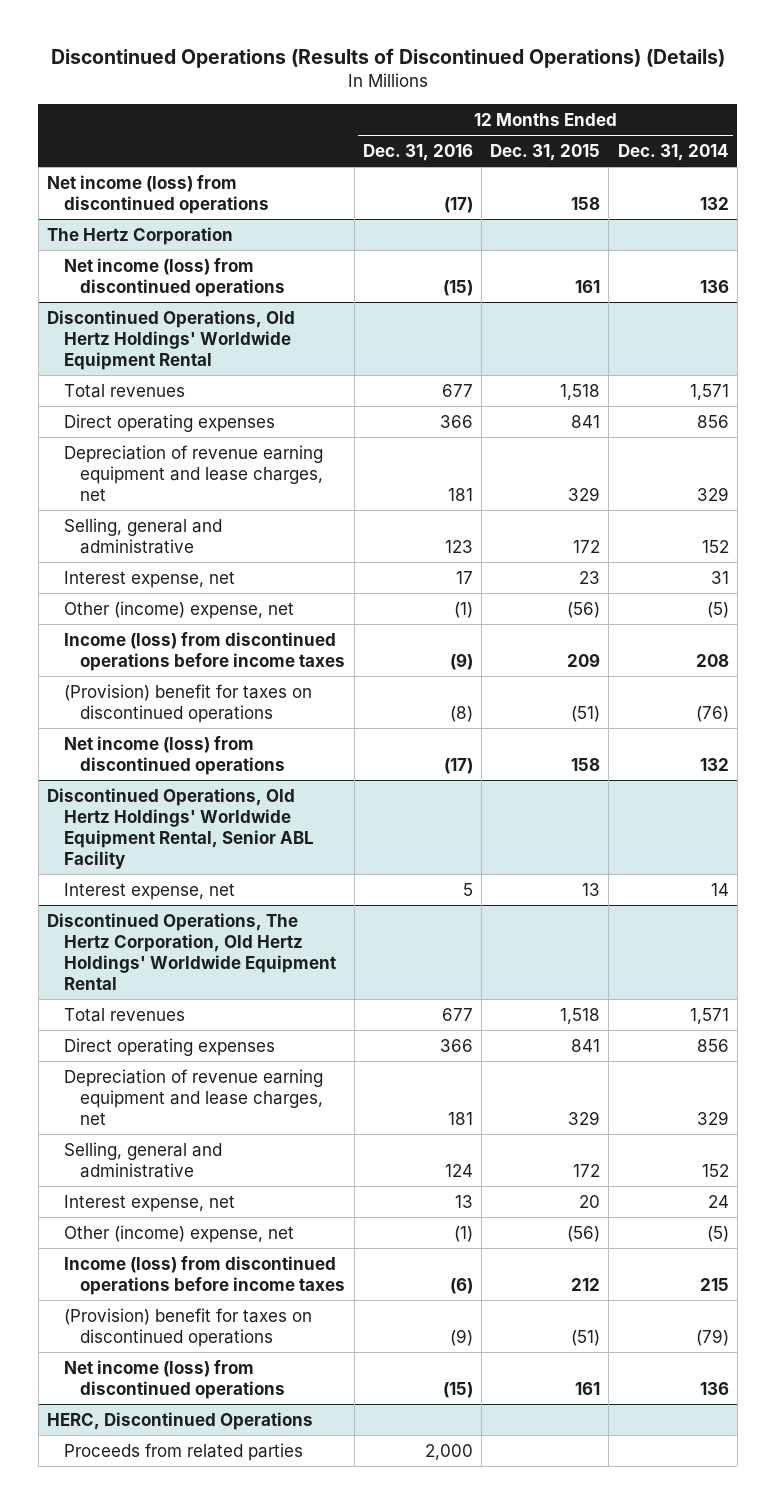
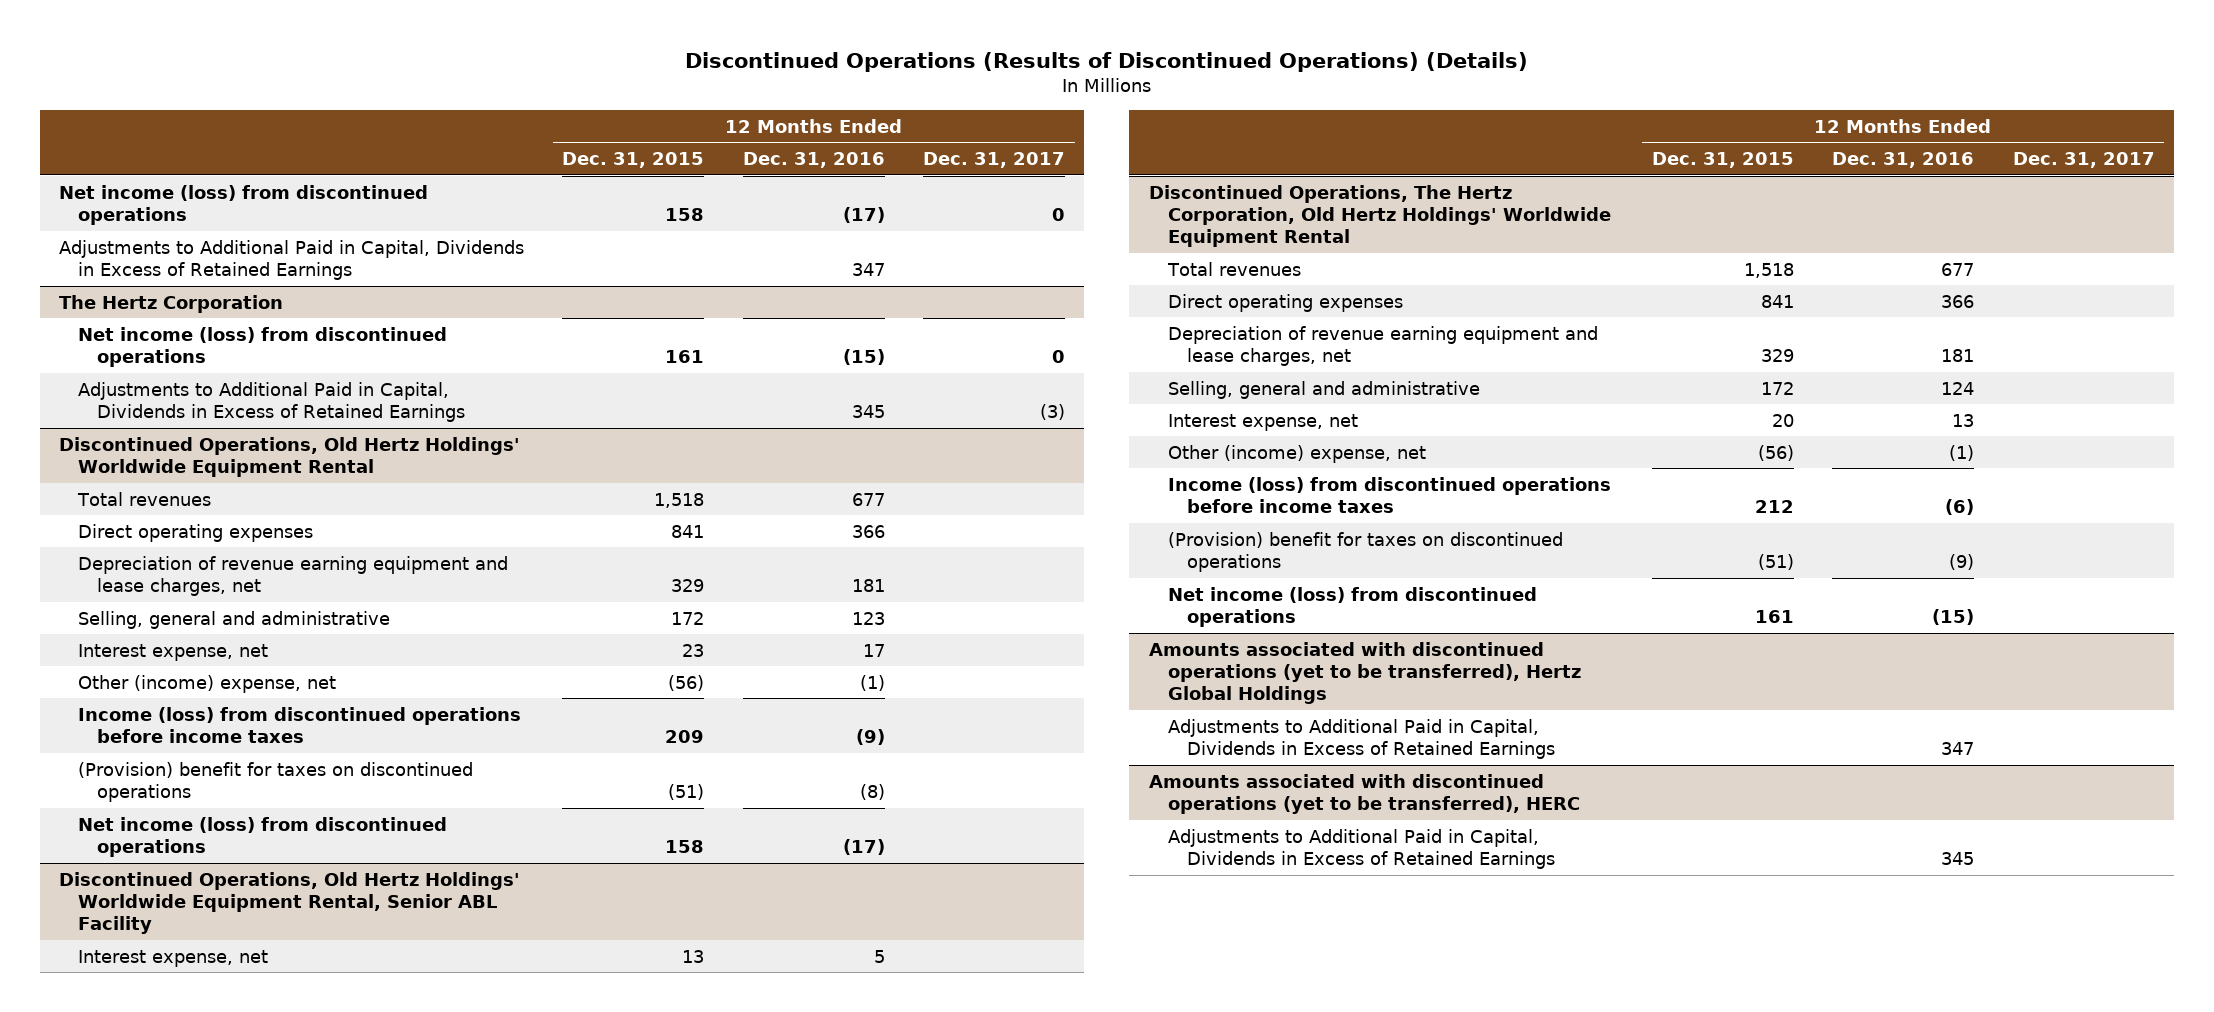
- | 12 Months Ended Dec. 31, 2016 | 12 Months Ended Dec. 31, 2015 | 12 Months Ended Dec. 31, 2014
+ | 12 Months Ended Dec. 31, 2015 | 12 Months Ended Dec. 31, 2016 | 12 Months Ended Dec. 31, 2017
+ Adjustments to Additional Paid in Capital, Dividends in Excess of Retained Earnings | | 347 |
@ The Hertz Corporation
+ Adjustments to Additional Paid in Capital, Dividends in Excess of Retained Earnings | | 345 | (3)
- HERC, Discontinued Operations
- Proceeds from related parties | 2,000 | |
+ Amounts associated with discontinued operations (yet to be transferred), Hertz Global Holdings
+ Adjustments to Additional Paid in Capital, Dividends in Excess of Retained Earnings | | 347 |
+ Amounts associated with discontinued operations (yet to be transferred), HERC
+ Adjustments to Additional Paid in Capital, Dividends in Excess of Retained Earnings | | 345 |

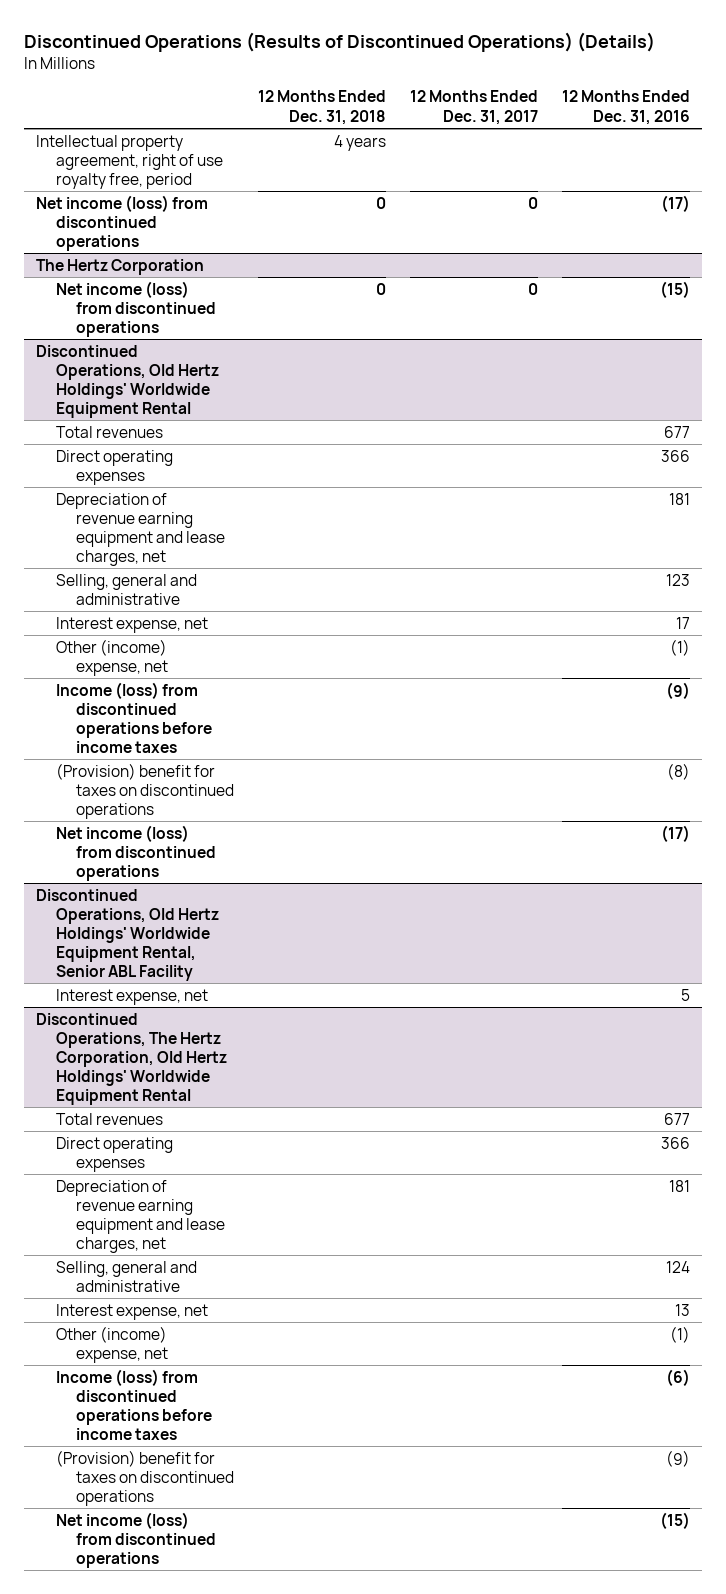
- | 12 Months Ended Dec. 31, 2015 | 12 Months Ended Dec. 31, 2016 | 12 Months Ended Dec. 31, 2017
+ | 12 Months Ended Dec. 31, 2018 | 12 Months Ended Dec. 31, 2017 | 12 Months Ended Dec. 31, 2016
+ Intellectual property agreement, right of use royalty free, period | 4 years | |
- Adjustments to Additional Paid in Capital, Dividends in Excess of Retained Earnings | | 347 |
@ The Hertz Corporation
- Adjustments to Additional Paid in Capital, Dividends in Excess of Retained Earnings | | 345 | (3)
- Amounts associated with discontinued operations (yet to be transferred), Hertz Global Holdings
- Adjustments to Additional Paid in Capital, Dividends in Excess of Retained Earnings | | 347 |
- Amounts associated with discontinued operations (yet to be transferred), HERC
- Adjustments to Additional Paid in Capital, Dividends in Excess of Retained Earnings | | 345 |

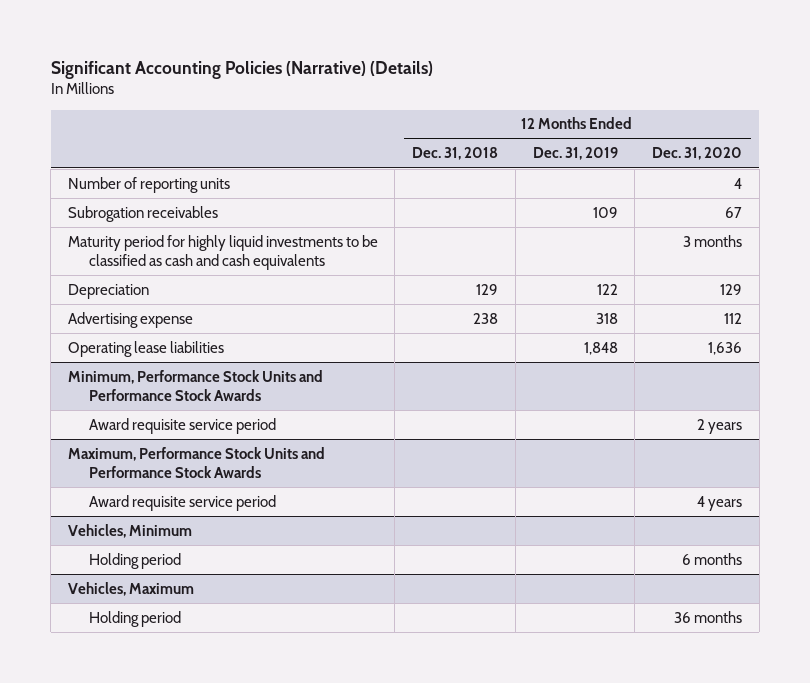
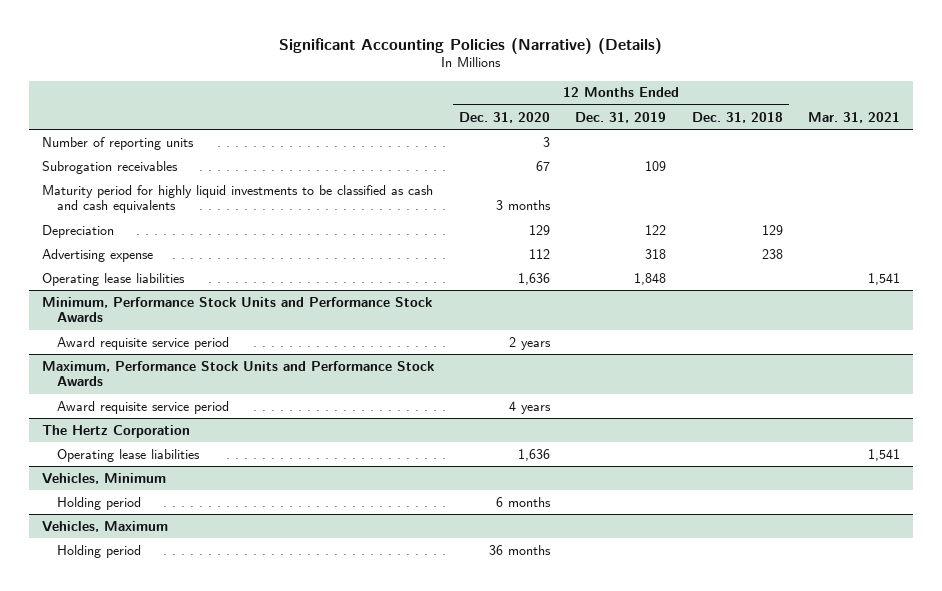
- | 12 Months Ended Dec. 31, 2018 | 12 Months Ended Dec. 31, 2019 | 12 Months Ended Dec. 31, 2020
+ | 12 Months Ended Dec. 31, 2020 | 12 Months Ended Dec. 31, 2019 | 12 Months Ended Dec. 31, 2018 | Mar. 31, 2021
- Number of reporting units | | | 4
+ Number of reporting units | 3 | | |
+ The Hertz Corporation
+ Operating lease liabilities | 1,636 | | | 1,541

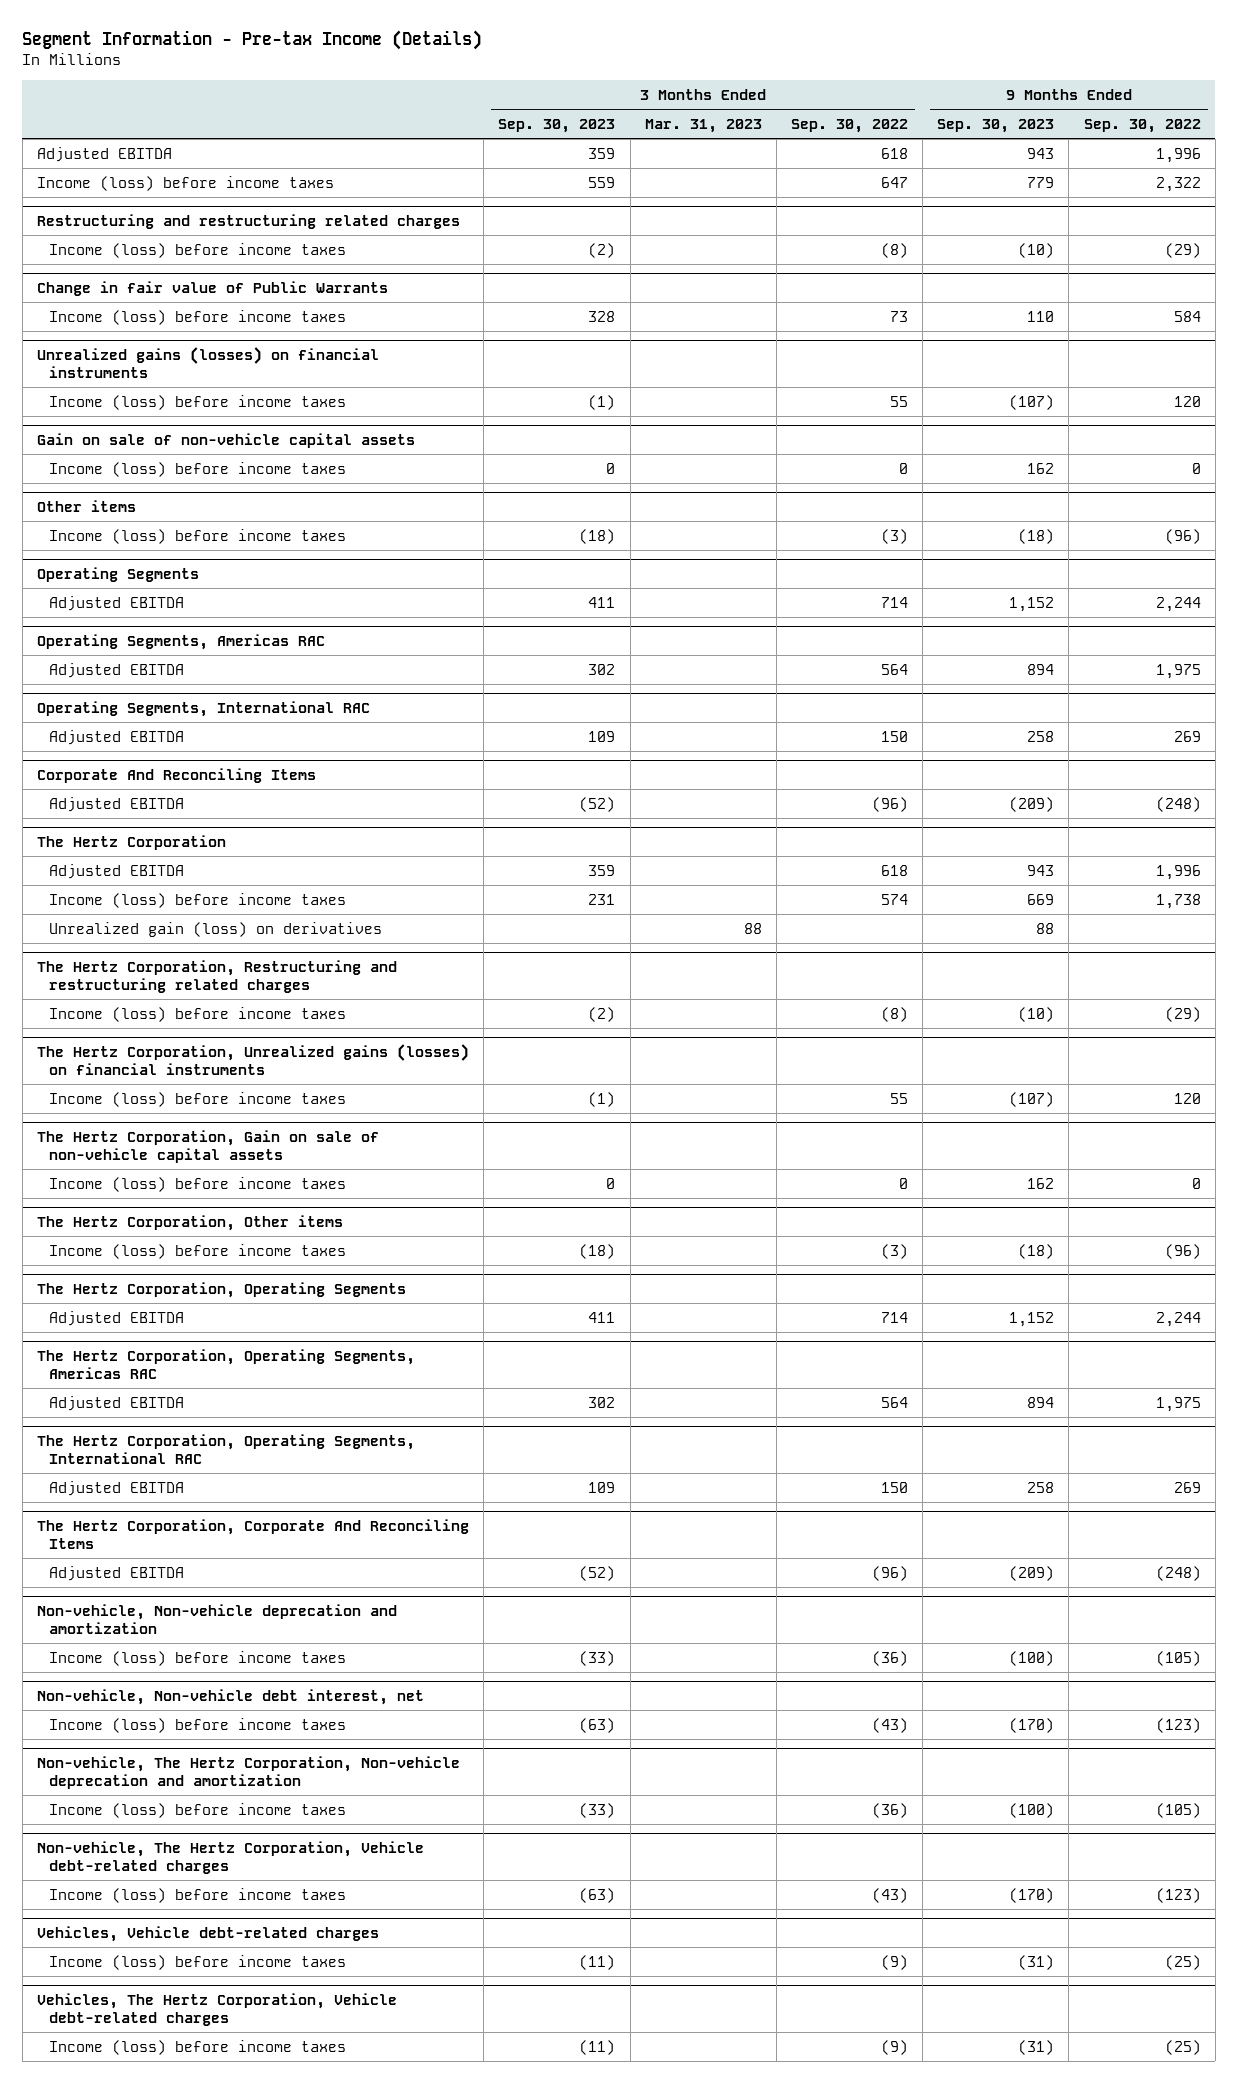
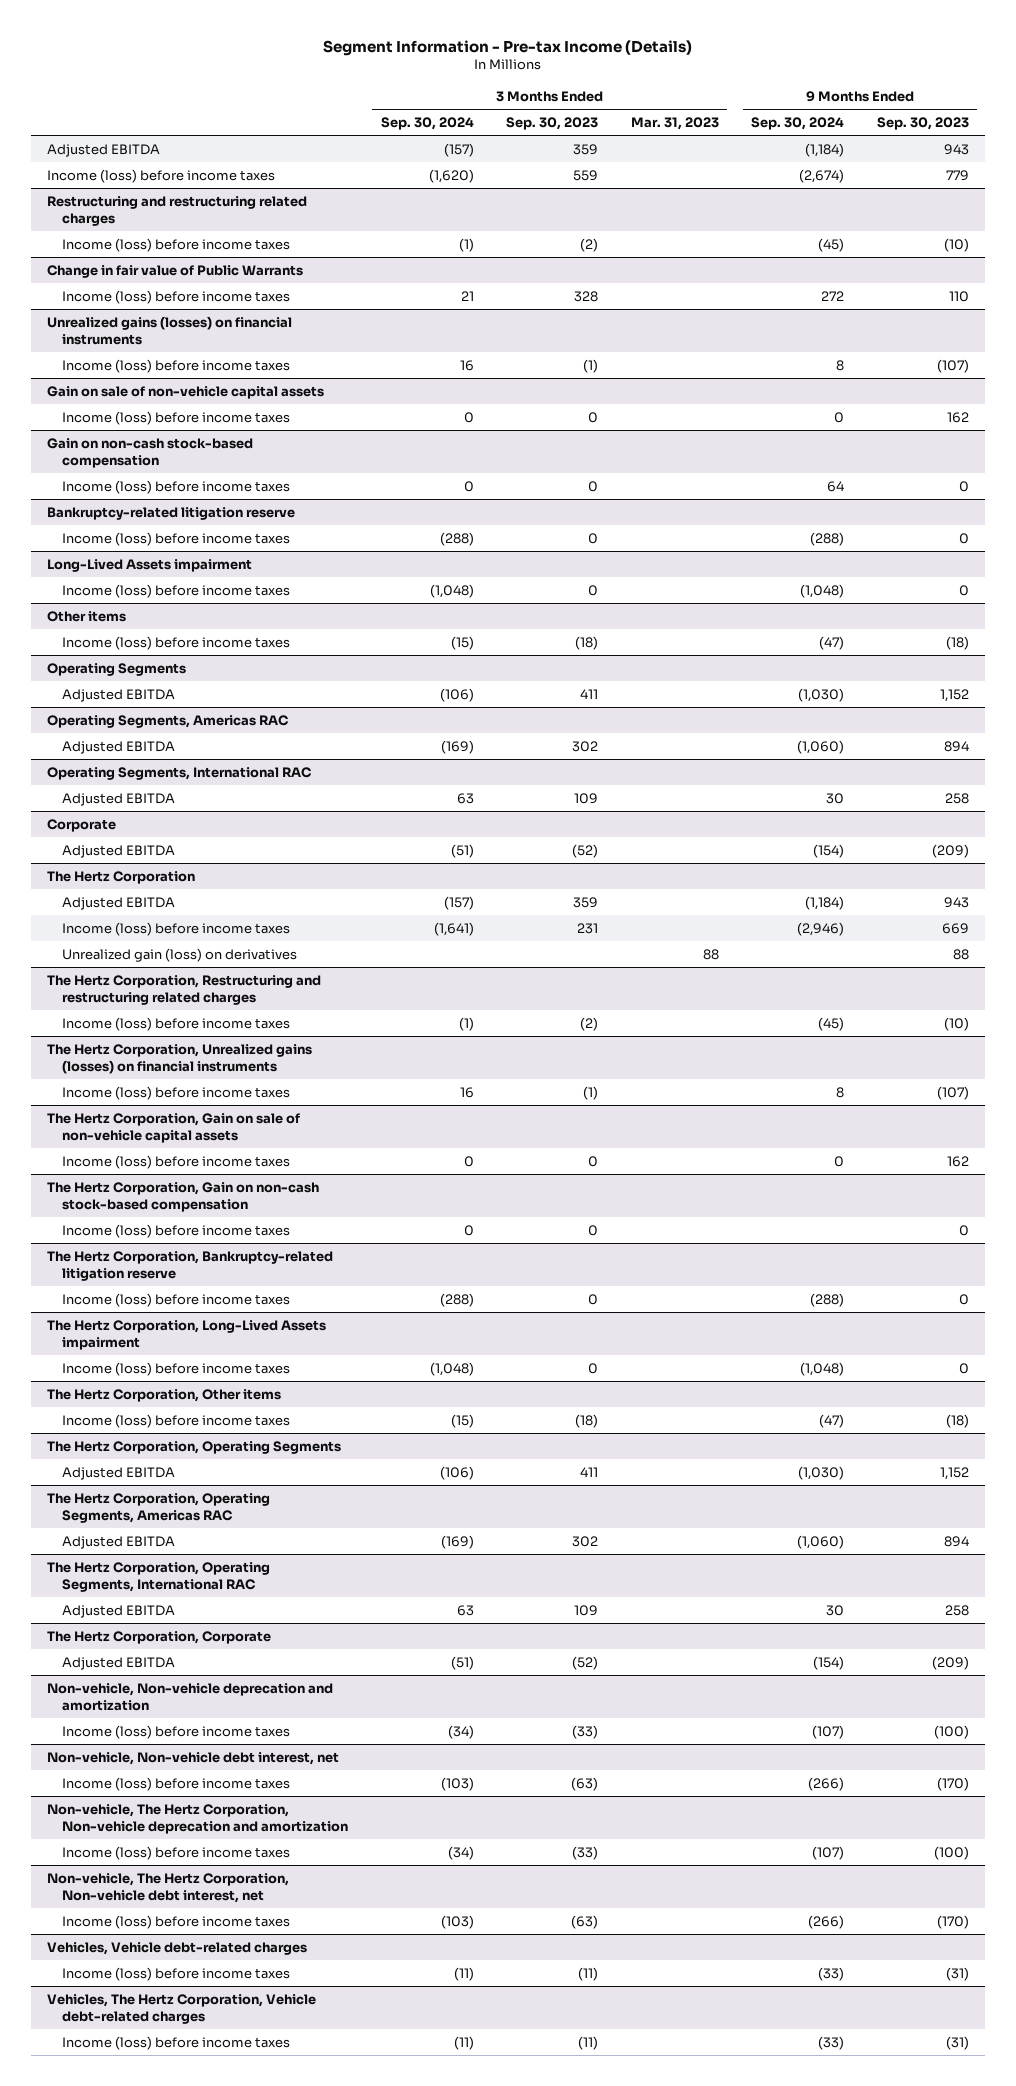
- | 3 Months Ended Sep. 30, 2023 | 3 Months Ended Mar. 31, 2023 | 3 Months Ended Sep. 30, 2022 | 9 Months Ended Sep. 30, 2023 | 9 Months Ended Sep. 30, 2022
+ | 3 Months Ended Sep. 30, 2024 | 3 Months Ended Sep. 30, 2023 | 3 Months Ended Mar. 31, 2023 | 9 Months Ended Sep. 30, 2024 | 9 Months Ended Sep. 30, 2023
+ Gain on non-cash stock-based compensation
+ Income (loss) before income taxes | 0 | 0 | | 64 | 0
+ Bankruptcy-related litigation reserve
+ Income (loss) before income taxes | (288) | 0 | | (288) | 0
+ Long-Lived Assets impairment
+ Income (loss) before income taxes | (1,048) | 0 | | (1,048) | 0
- Corporate And Reconciling Items
+ Corporate
+ The Hertz Corporation, Gain on non-cash stock-based compensation
+ Income (loss) before income taxes | 0 | 0 | | | 0
+ The Hertz Corporation, Bankruptcy-related litigation reserve
+ Income (loss) before income taxes | (288) | 0 | | (288) | 0
+ The Hertz Corporation, Long-Lived Assets impairment
+ Income (loss) before income taxes | (1,048) | 0 | | (1,048) | 0
- The Hertz Corporation, Corporate And Reconciling Items
+ The Hertz Corporation, Corporate
- Non-vehicle, The Hertz Corporation, Vehicle debt-related charges
+ Non-vehicle, The Hertz Corporation, Non-vehicle debt interest, net

